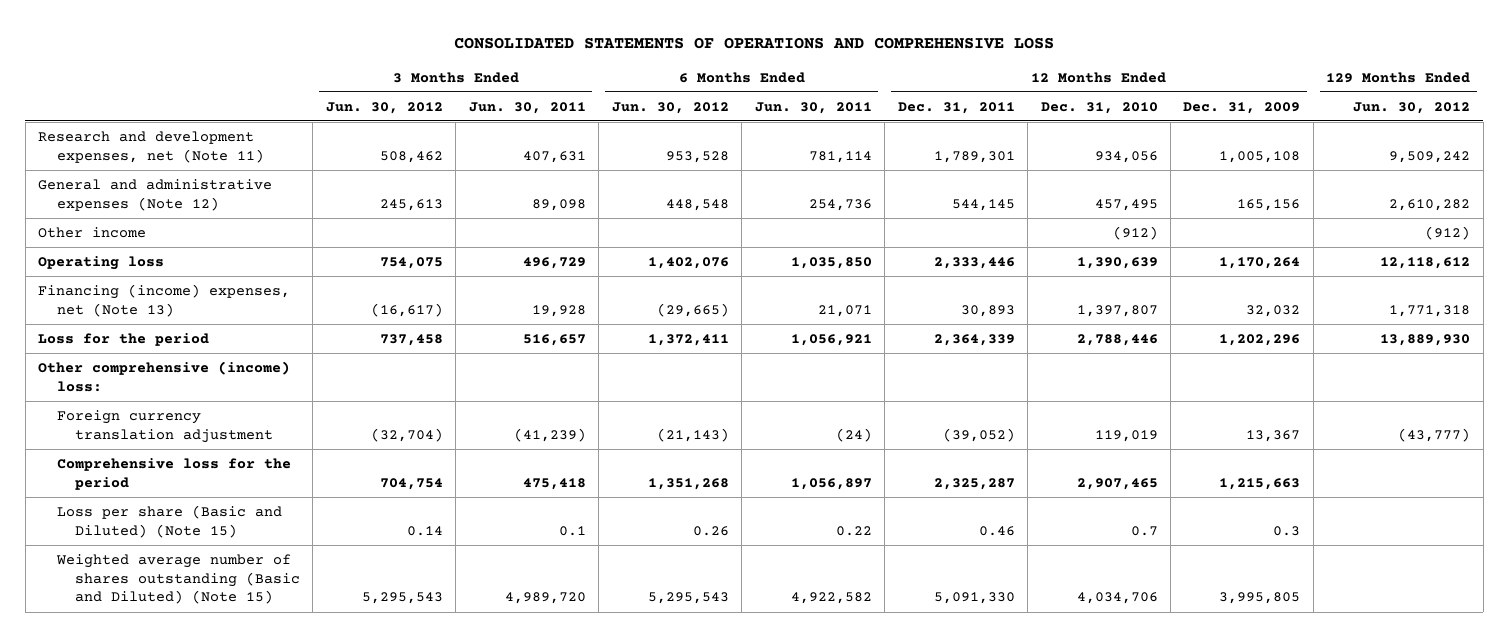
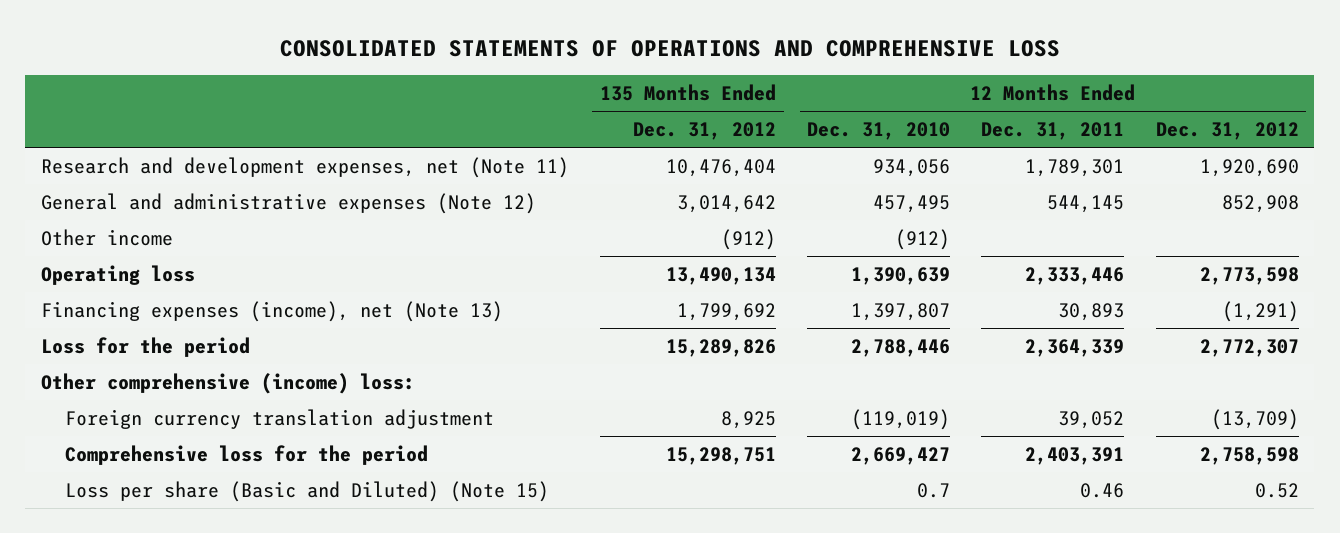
- | 3 Months Ended Jun. 30, 2012 | 3 Months Ended Jun. 30, 2011 | 6 Months Ended Jun. 30, 2012 | 6 Months Ended Jun. 30, 2011 | 12 Months Ended Dec. 31, 2011 | 12 Months Ended Dec. 31, 2010 | 12 Months Ended Dec. 31, 2009 | 129 Months Ended Jun. 30, 2012
+ | 135 Months Ended Dec. 31, 2012 | 12 Months Ended Dec. 31, 2010 | 12 Months Ended Dec. 31, 2011 | 12 Months Ended Dec. 31, 2012
- Financing (income) expenses, net (Note 13) | (16,617) | 19,928 | (29,665) | 21,071 | 30,893 | 1,397,807 | 32,032 | 1,771,318
+ Financing expenses (income), net (Note 13) | 1,799,692 | 1,397,807 | 30,893 | (1,291)
- Foreign currency translation adjustment | (32,704) | (41,239) | (21,143) | (24) | (39,052) | 119,019 | 13,367 | (43,777)
- Comprehensive loss for the period | 704,754 | 475,418 | 1,351,268 | 1,056,897 | 2,325,287 | 2,907,465 | 1,215,663 |
+ Foreign currency translation adjustment | 8,925 | (119,019) | 39,052 | (13,709)
+ Comprehensive loss for the period | 15,298,751 | 2,669,427 | 2,403,391 | 2,758,598
- Weighted average number of shares outstanding (Basic and Diluted) (Note 15) | 5,295,543 | 4,989,720 | 5,295,543 | 4,922,582 | 5,091,330 | 4,034,706 | 3,995,805 |

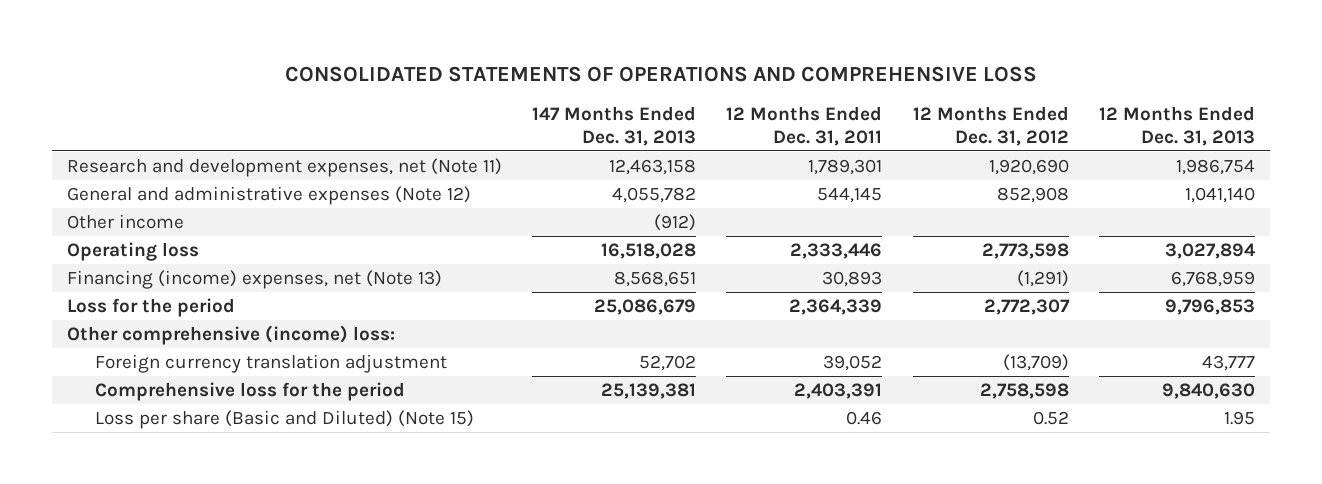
- | 135 Months Ended Dec. 31, 2012 | 12 Months Ended Dec. 31, 2010 | 12 Months Ended Dec. 31, 2011 | 12 Months Ended Dec. 31, 2012
+ | 147 Months Ended Dec. 31, 2013 | 12 Months Ended Dec. 31, 2011 | 12 Months Ended Dec. 31, 2012 | 12 Months Ended Dec. 31, 2013
- Financing expenses (income), net (Note 13) | 1,799,692 | 1,397,807 | 30,893 | (1,291)
+ Financing (income) expenses, net (Note 13) | 8,568,651 | 30,893 | (1,291) | 6,768,959

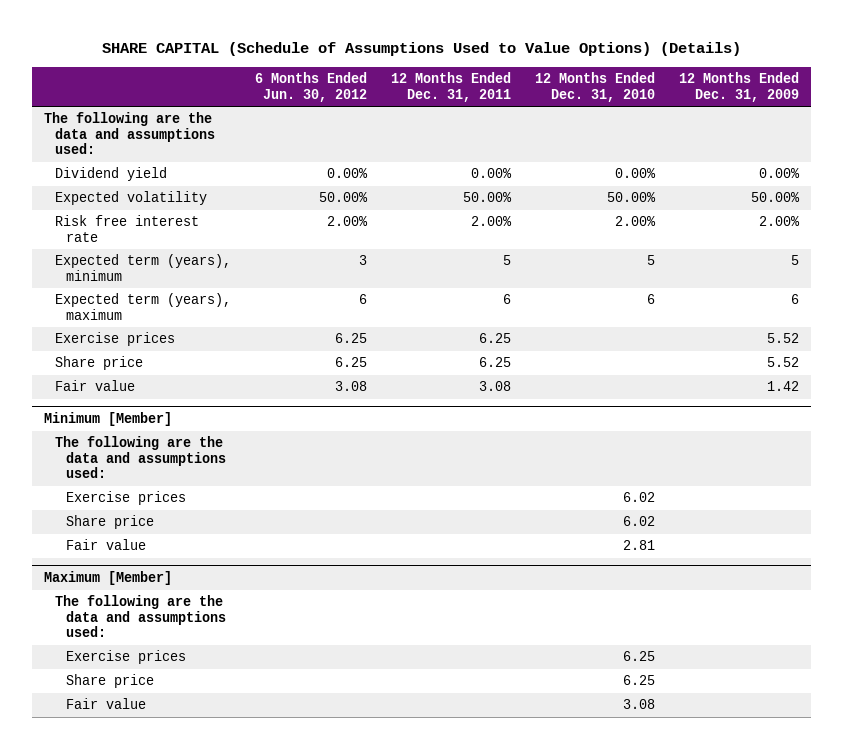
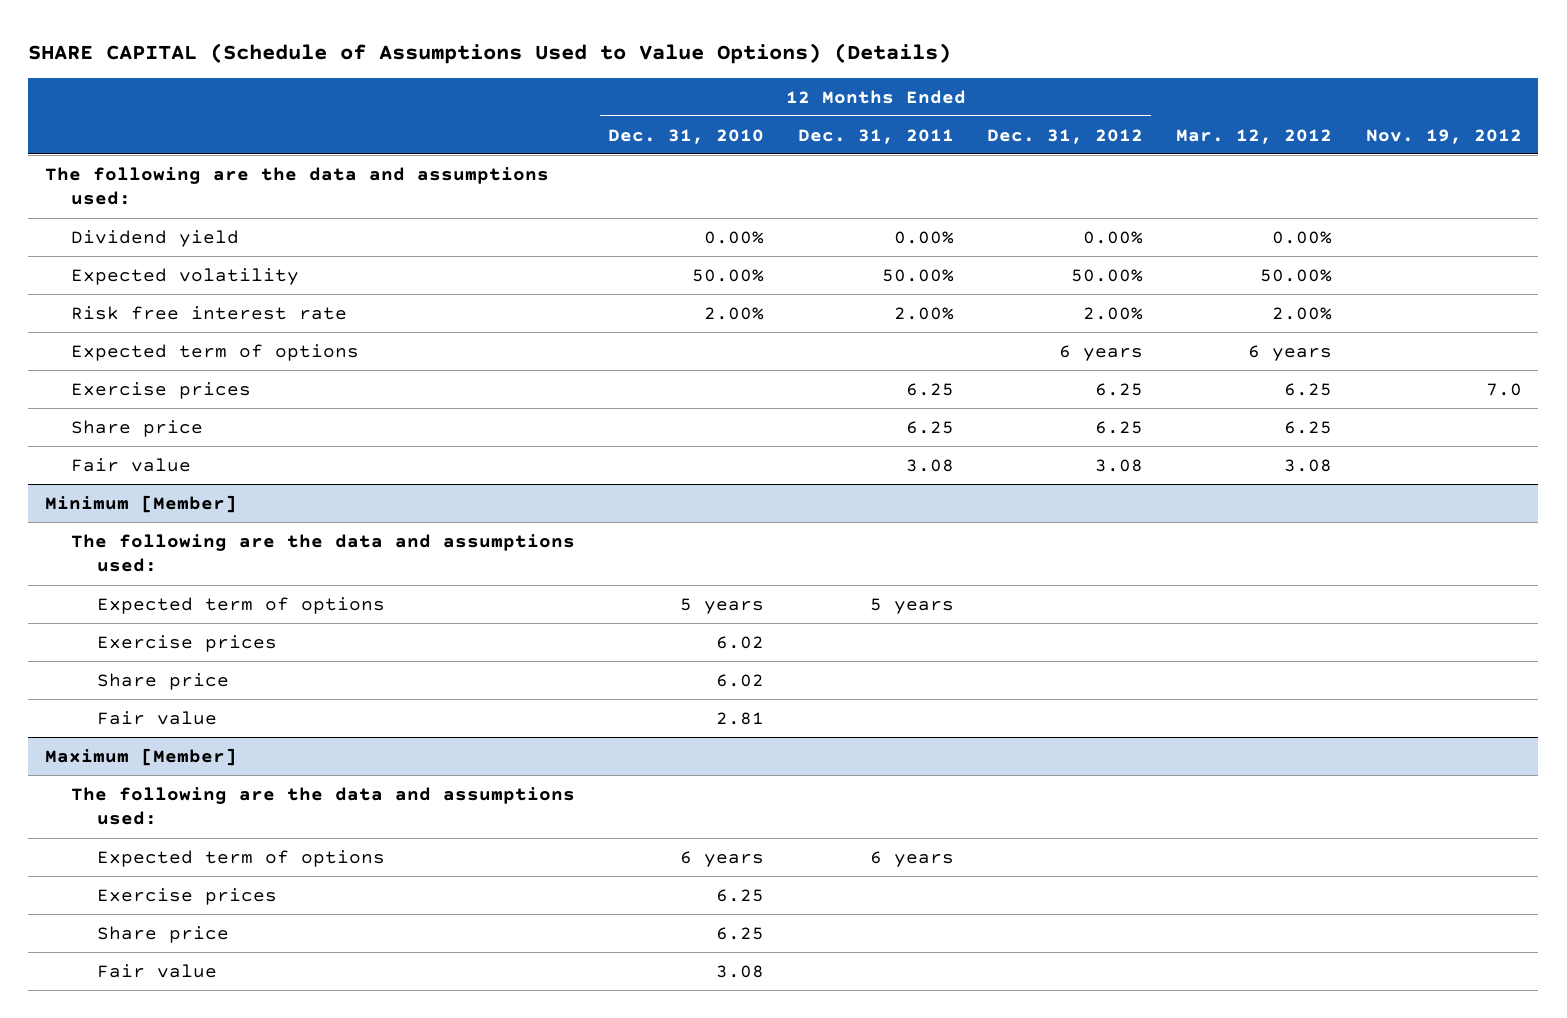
- | 6 Months Ended Jun. 30, 2012 | 12 Months Ended Dec. 31, 2011 | 12 Months Ended Dec. 31, 2010 | 12 Months Ended Dec. 31, 2009
+ | 12 Months Ended Dec. 31, 2010 | 12 Months Ended Dec. 31, 2011 | 12 Months Ended Dec. 31, 2012 | Mar. 12, 2012 | Nov. 19, 2012
- Expected term (years), minimum | 3 | 5 | 5 | 5
- Expected term (years), maximum | 6 | 6 | 6 | 6
+ Expected term of options | | | 6 years | 6 years |
@ Minimum [Member]
+ Expected term of options | 5 years | 5 years | | |
@ Maximum [Member]
+ Expected term of options | 6 years | 6 years | | |

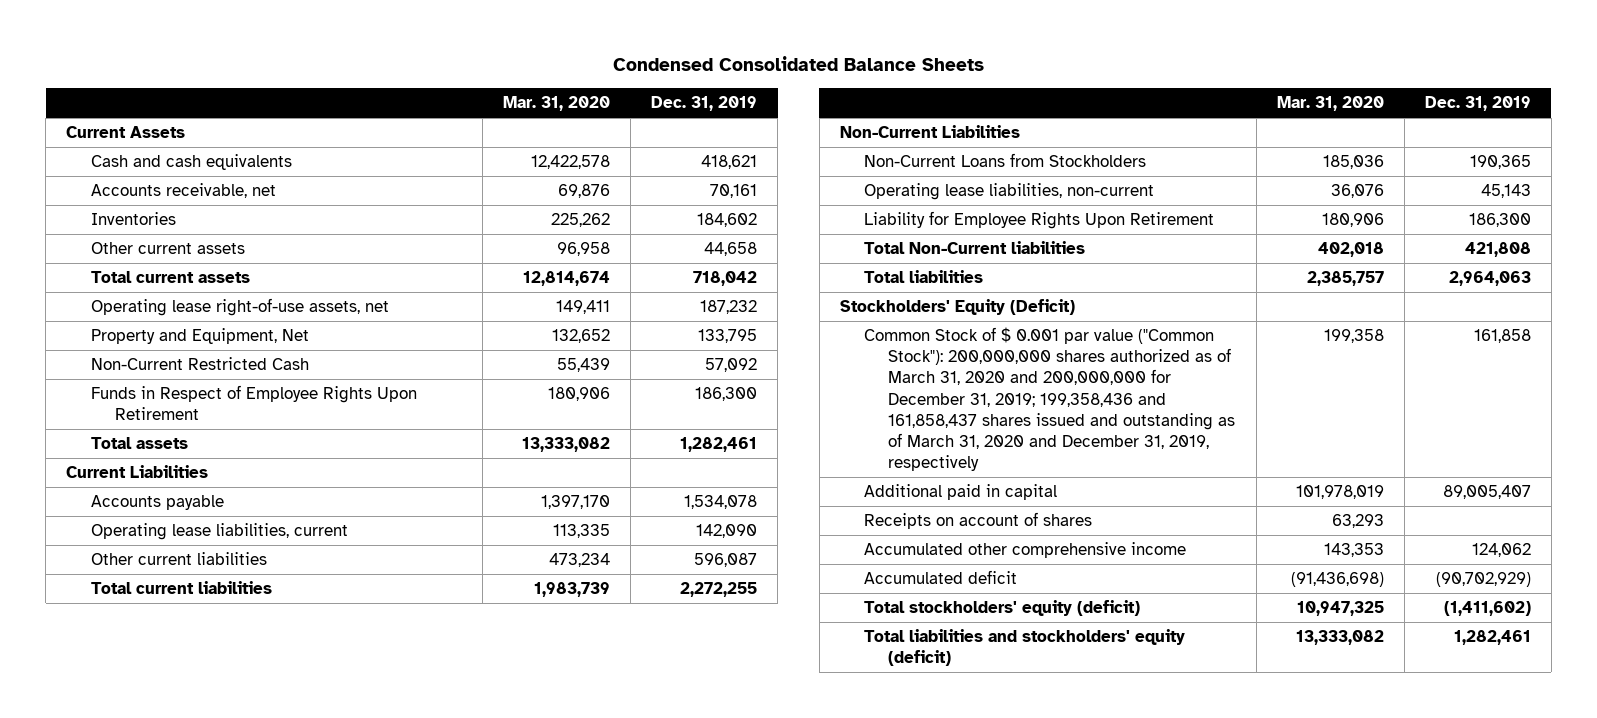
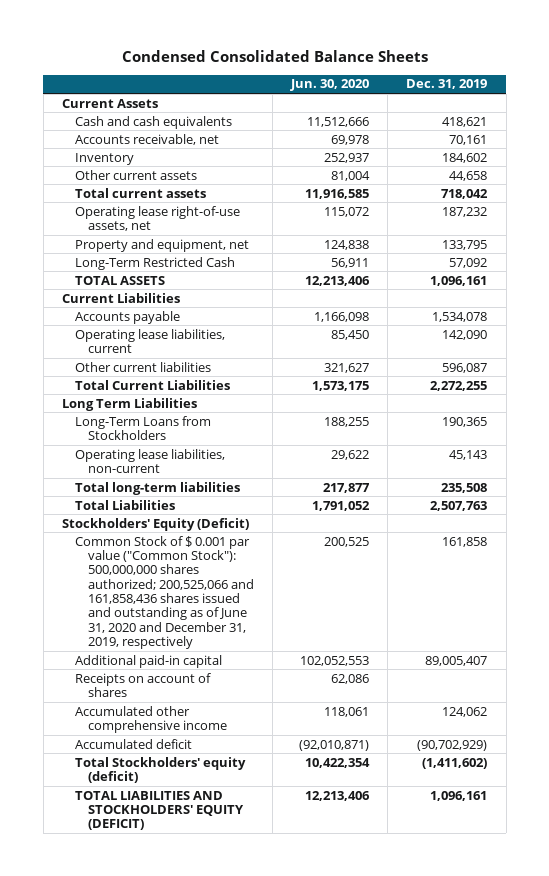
- | Mar. 31, 2020 | Dec. 31, 2019
+ | Jun. 30, 2020 | Dec. 31, 2019
- Inventories | 225,262 | 184,602
+ Inventory | 252,937 | 184,602
- Property and Equipment, Net | 132,652 | 133,795
- Non-Current Restricted Cash | 55,439 | 57,092
- Funds in Respect of Employee Rights Upon Retirement | 180,906 | 186,300
- Total assets | 13,333,082 | 1,282,461
+ Property and equipment, net | 124,838 | 133,795
+ Long-Term Restricted Cash | 56,911 | 57,092
+ TOTAL ASSETS | 12,213,406 | 1,096,161
- Total current liabilities | 1,983,739 | 2,272,255
- Non-Current Liabilities
- Non-Current Loans from Stockholders | 185,036 | 190,365
+ Total Current Liabilities | 1,573,175 | 2,272,255
+ Long Term Liabilities
+ Long-Term Loans from Stockholders | 188,255 | 190,365
- Liability for Employee Rights Upon Retirement | 180,906 | 186,300
- Total Non-Current liabilities | 402,018 | 421,808
- Total liabilities | 2,385,757 | 2,964,063
+ Total long-term liabilities | 217,877 | 235,508
+ Total Liabilities | 1,791,052 | 2,507,763
- Common Stock of $ 0.001 par value ("Common Stock"): 200,000,000 shares authorized as of March 31, 2020 and 200,000,000 for December 31, 2019; 199,358,436 and 161,858,437 shares issued and outstanding as of March 31, 2020 and December 31, 2019, respectively | 199,358 | 161,858
- Additional paid in capital | 101,978,019 | 89,005,407
+ Common Stock of $ 0.001 par value ("Common Stock"): 500,000,000 shares authorized; 200,525,066 and 161,858,436 shares issued and outstanding as of June 31, 2020 and December 31, 2019, respectively | 200,525 | 161,858
+ Additional paid-in capital | 102,052,553 | 89,005,407
- Total stockholders' equity (deficit) | 10,947,325 | (1,411,602)
- Total liabilities and stockholders' equity (deficit) | 13,333,082 | 1,282,461
+ Total Stockholders' equity (deficit) | 10,422,354 | (1,411,602)
+ TOTAL LIABILITIES AND STOCKHOLDERS' EQUITY (DEFICIT) | 12,213,406 | 1,096,161

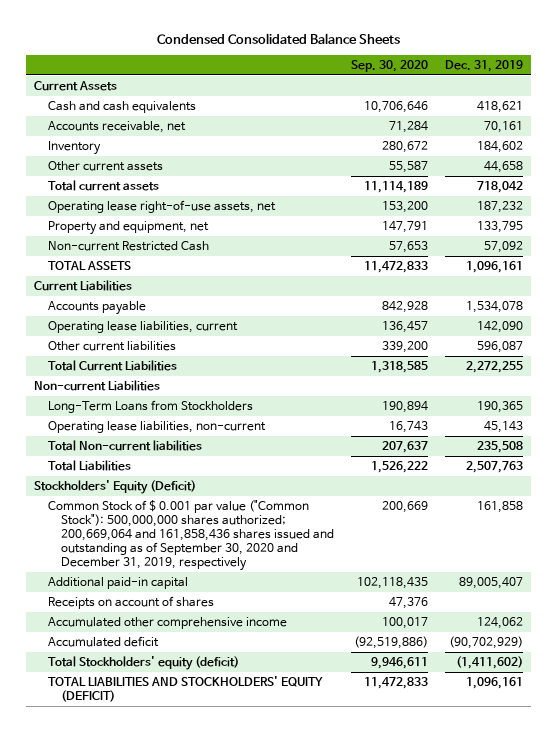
- | Jun. 30, 2020 | Dec. 31, 2019
+ | Sep. 30, 2020 | Dec. 31, 2019
- Long-Term Restricted Cash | 56,911 | 57,092
+ Non-current Restricted Cash | 57,653 | 57,092
- Long Term Liabilities
+ Non-current Liabilities
- Total long-term liabilities | 217,877 | 235,508
+ Total Non-current liabilities | 207,637 | 235,508
- Common Stock of $ 0.001 par value ("Common Stock"): 500,000,000 shares authorized; 200,525,066 and 161,858,436 shares issued and outstanding as of June 31, 2020 and December 31, 2019, respectively | 200,525 | 161,858
+ Common Stock of $ 0.001 par value ("Common Stock"): 500,000,000 shares authorized; 200,669,064 and 161,858,436 shares issued and outstanding as of September 30, 2020 and December 31, 2019, respectively | 200,669 | 161,858

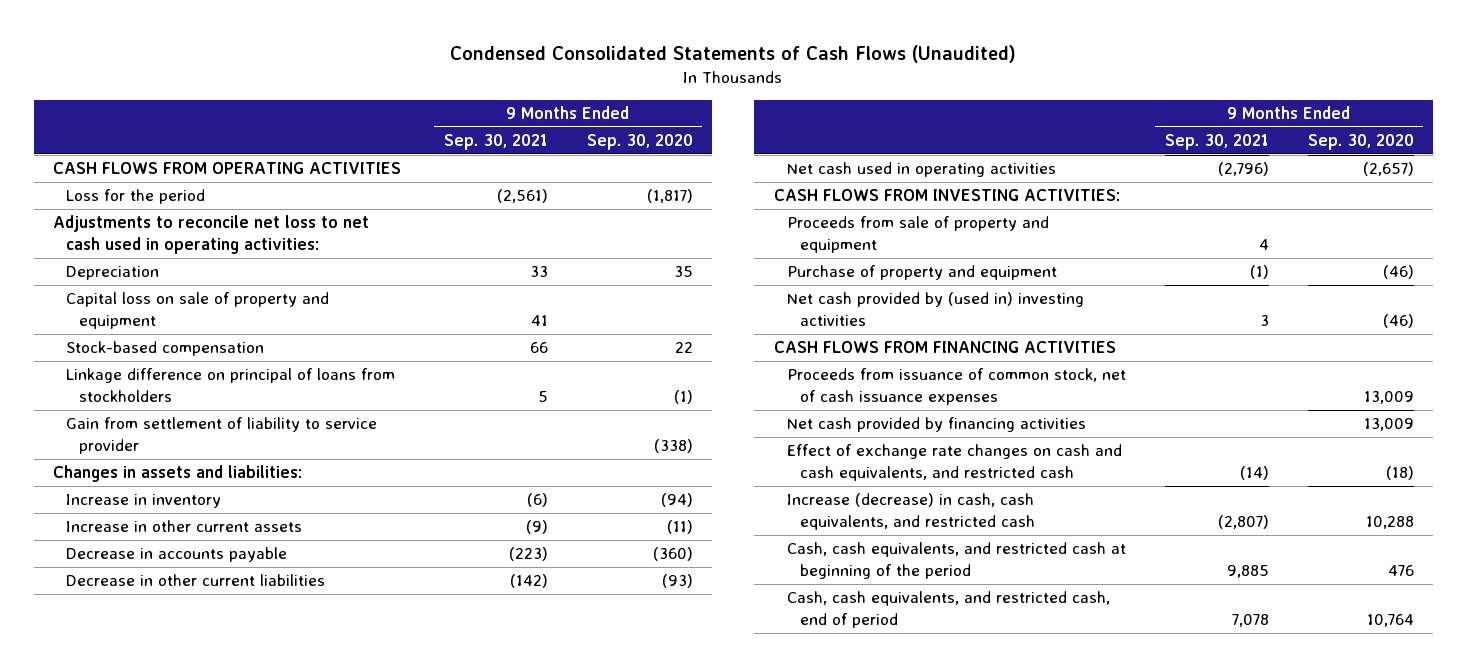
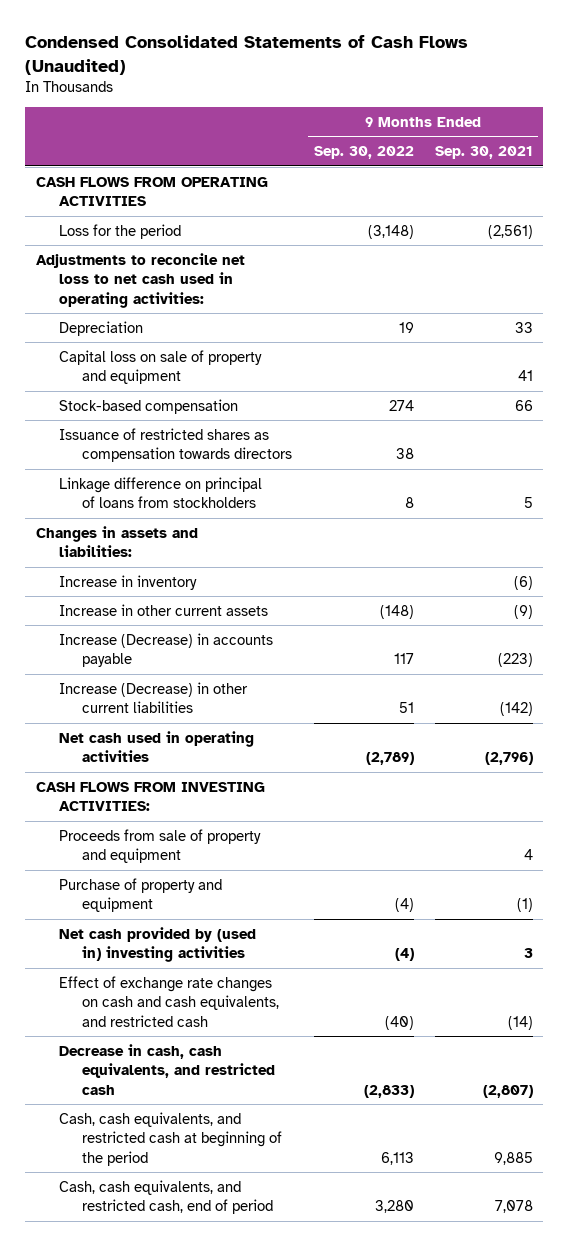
- | 9 Months Ended Sep. 30, 2021 | 9 Months Ended Sep. 30, 2020
+ | 9 Months Ended Sep. 30, 2022 | 9 Months Ended Sep. 30, 2021
+ Issuance of restricted shares as compensation towards directors | 38 |
- Gain from settlement of liability to service provider | | (338)
- Decrease in accounts payable | (223) | (360)
- Decrease in other current liabilities | (142) | (93)
+ Increase (Decrease) in accounts payable | 117 | (223)
+ Increase (Decrease) in other current liabilities | 51 | (142)
- CASH FLOWS FROM FINANCING ACTIVITIES
- Proceeds from issuance of common stock, net of cash issuance expenses | | 13,009
- Net cash provided by financing activities | | 13,009
- Increase (decrease) in cash, cash equivalents, and restricted cash | (2,807) | 10,288
+ Decrease in cash, cash equivalents, and restricted cash | (2,833) | (2,807)

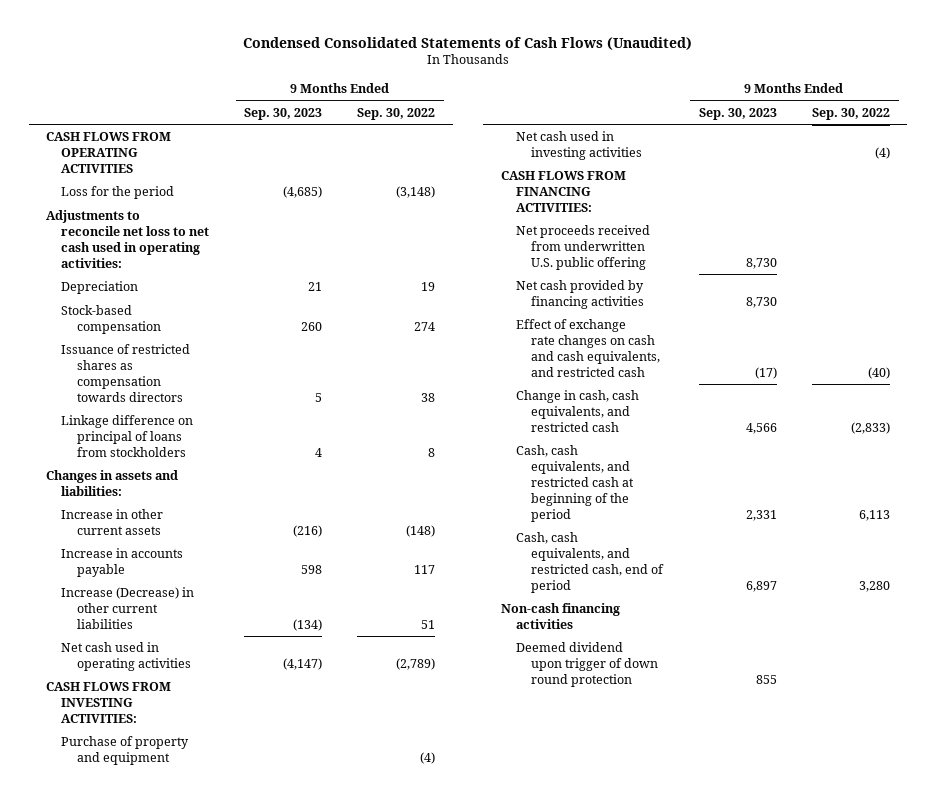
- | 9 Months Ended Sep. 30, 2022 | 9 Months Ended Sep. 30, 2021
+ | 9 Months Ended Sep. 30, 2023 | 9 Months Ended Sep. 30, 2022
- Capital loss on sale of property and equipment | | 41
- Increase in inventory | | (6)
- Increase (Decrease) in accounts payable | 117 | (223)
+ Increase in accounts payable | 598 | 117
- Proceeds from sale of property and equipment | | 4
- Net cash provided by (used in) investing activities | (4) | 3
+ Net cash used in investing activities | | (4)
+ CASH FLOWS FROM FINANCING ACTIVITIES:
+ Net proceeds received from underwritten U.S. public offering | 8,730 |
+ Net cash provided by financing activities | 8,730 |
- Decrease in cash, cash equivalents, and restricted cash | (2,833) | (2,807)
+ Change in cash, cash equivalents, and restricted cash | 4,566 | (2,833)
+ Non-cash financing activities
+ Deemed dividend upon trigger of down round protection | 855 |

